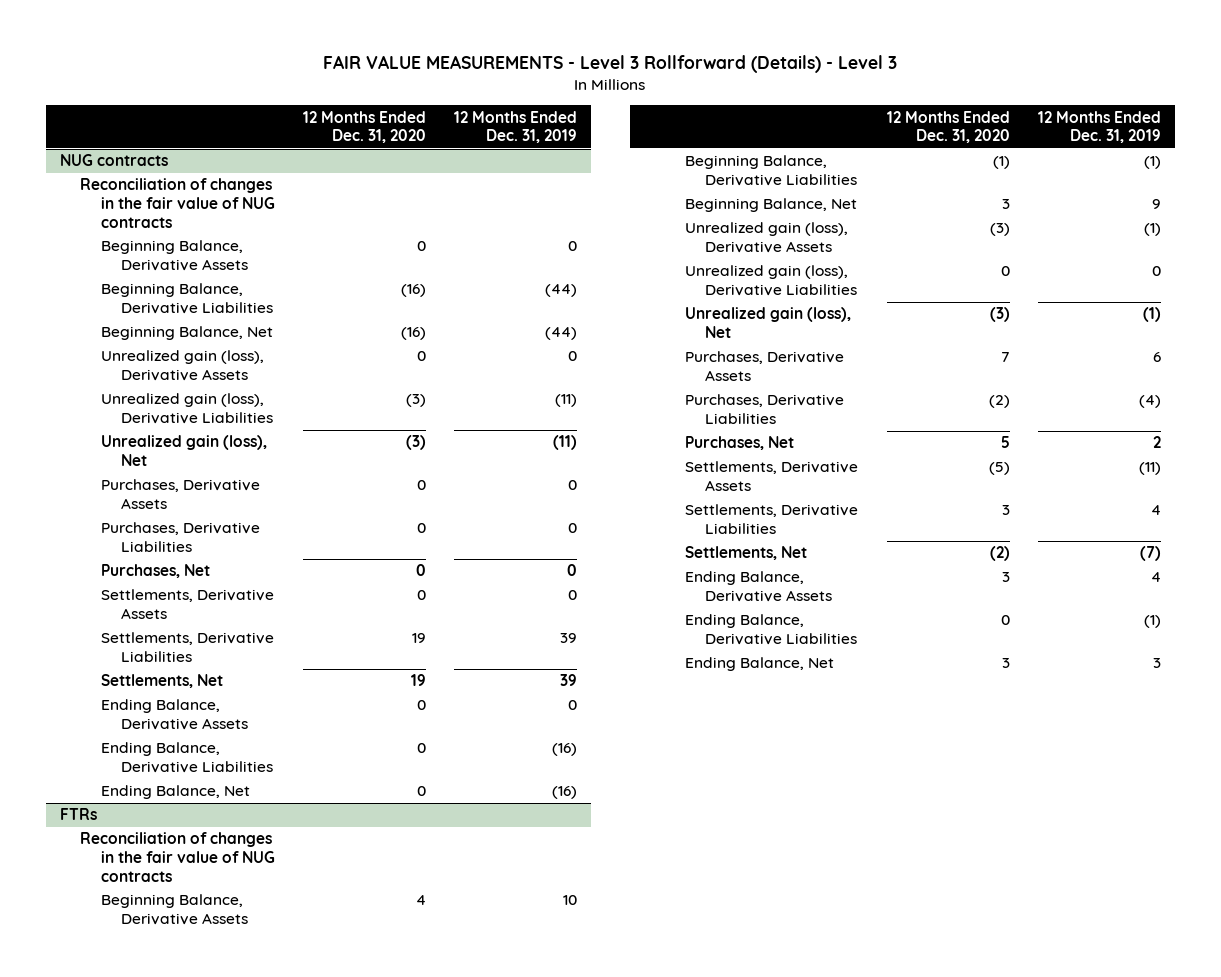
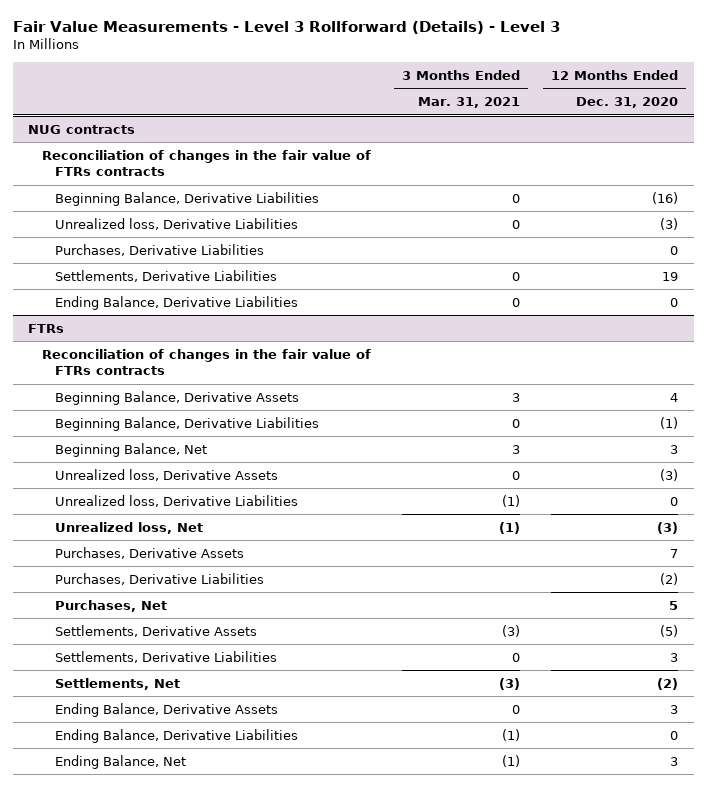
- FAIR VALUE MEASUREMENTS - Level 3 Rollforward (Details) - Level 3
+ Fair Value Measurements - Level 3 Rollforward (Details) - Level 3
- | 12 Months Ended Dec. 31, 2020 | 12 Months Ended Dec. 31, 2019
+ | 3 Months Ended Mar. 31, 2021 | 12 Months Ended Dec. 31, 2020
@ NUG contracts
- Reconciliation of changes in the fair value of NUG contracts
- Beginning Balance, Derivative Assets | 0 | 0
+ Reconciliation of changes in the fair value of FTRs contracts
- Beginning Balance, Net | (16) | (44)
- Unrealized gain (loss), Derivative Assets | 0 | 0
- Unrealized gain (loss), Derivative Liabilities | (3) | (11)
- Unrealized gain (loss), Net | (3) | (11)
- Purchases, Derivative Assets | 0 | 0
+ Unrealized loss, Derivative Liabilities | 0 | (3)
- Purchases, Net | 0 | 0
- Settlements, Derivative Assets | 0 | 0
- Settlements, Net | 19 | 39
- Ending Balance, Derivative Assets | 0 | 0
- Ending Balance, Net | 0 | (16)
@ FTRs
- Reconciliation of changes in the fair value of NUG contracts
+ Reconciliation of changes in the fair value of FTRs contracts
- Unrealized gain (loss), Derivative Assets | (3) | (1)
- Unrealized gain (loss), Derivative Liabilities | 0 | 0
- Unrealized gain (loss), Net | (3) | (1)
+ Unrealized loss, Derivative Assets | 0 | (3)
+ Unrealized loss, Derivative Liabilities | (1) | 0
+ Unrealized loss, Net | (1) | (3)

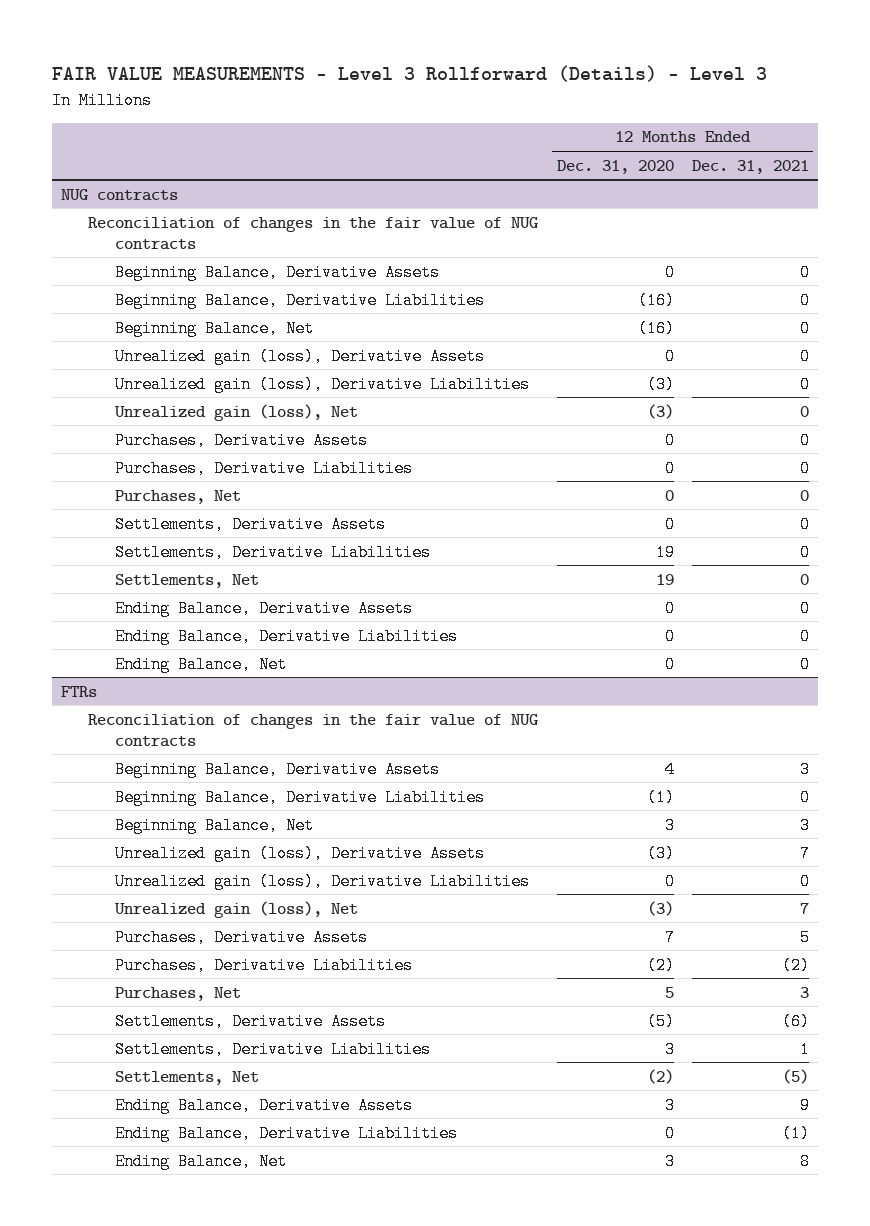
- Fair Value Measurements - Level 3 Rollforward (Details) - Level 3
+ FAIR VALUE MEASUREMENTS - Level 3 Rollforward (Details) - Level 3
- | 3 Months Ended Mar. 31, 2021 | 12 Months Ended Dec. 31, 2020
+ | 12 Months Ended Dec. 31, 2020 | 12 Months Ended Dec. 31, 2021
@ NUG contracts
- Reconciliation of changes in the fair value of FTRs contracts
+ Reconciliation of changes in the fair value of NUG contracts
+ Beginning Balance, Derivative Assets | 0 | 0
- Unrealized loss, Derivative Liabilities | 0 | (3)
+ Beginning Balance, Net | (16) | 0
+ Unrealized gain (loss), Derivative Assets | 0 | 0
+ Unrealized gain (loss), Derivative Liabilities | (3) | 0
+ Unrealized gain (loss), Net | (3) | 0
+ Purchases, Derivative Assets | 0 | 0
+ Purchases, Net | 0 | 0
+ Settlements, Derivative Assets | 0 | 0
+ Settlements, Net | 19 | 0
+ Ending Balance, Derivative Assets | 0 | 0
+ Ending Balance, Net | 0 | 0
@ FTRs
- Reconciliation of changes in the fair value of FTRs contracts
+ Reconciliation of changes in the fair value of NUG contracts
- Unrealized loss, Derivative Assets | 0 | (3)
- Unrealized loss, Derivative Liabilities | (1) | 0
- Unrealized loss, Net | (1) | (3)
+ Unrealized gain (loss), Derivative Assets | (3) | 7
+ Unrealized gain (loss), Derivative Liabilities | 0 | 0
+ Unrealized gain (loss), Net | (3) | 7

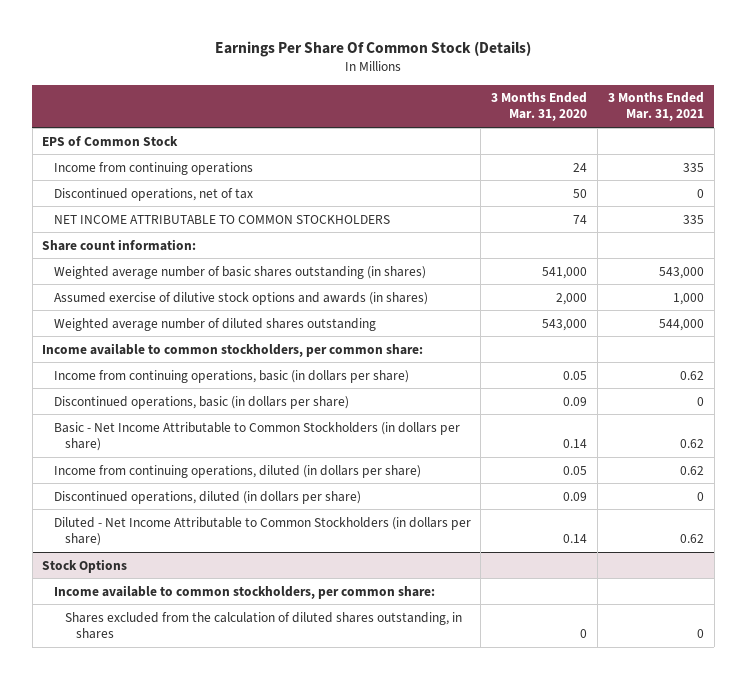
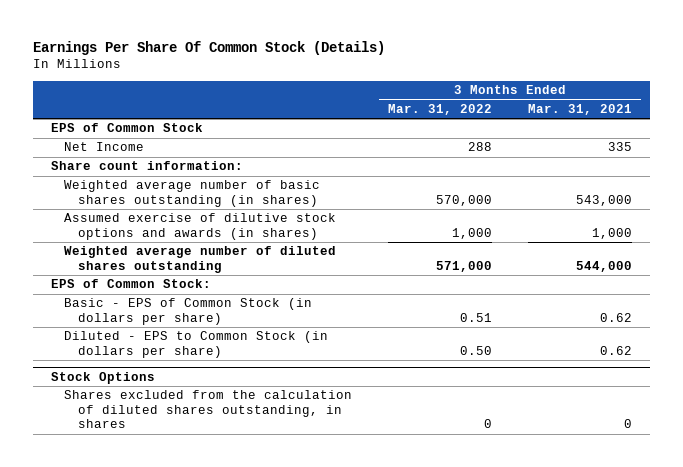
- | 3 Months Ended Mar. 31, 2020 | 3 Months Ended Mar. 31, 2021
+ | 3 Months Ended Mar. 31, 2022 | 3 Months Ended Mar. 31, 2021
- Income from continuing operations | 24 | 335
- Discontinued operations, net of tax | 50 | 0
- NET INCOME ATTRIBUTABLE TO COMMON STOCKHOLDERS | 74 | 335
+ Net Income | 288 | 335
- Income available to common stockholders, per common share:
- Income from continuing operations, basic (in dollars per share) | 0.05 | 0.62
- Discontinued operations, basic (in dollars per share) | 0.09 | 0
- Basic - Net Income Attributable to Common Stockholders (in dollars per share) | 0.14 | 0.62
- Income from continuing operations, diluted (in dollars per share) | 0.05 | 0.62
- Discontinued operations, diluted (in dollars per share) | 0.09 | 0
- Diluted - Net Income Attributable to Common Stockholders (in dollars per share) | 0.14 | 0.62
+ EPS of Common Stock:
+ Basic - EPS of Common Stock (in dollars per share) | 0.51 | 0.62
+ Diluted - EPS to Common Stock (in dollars per share) | 0.50 | 0.62
@ Stock Options
- Income available to common stockholders, per common share:

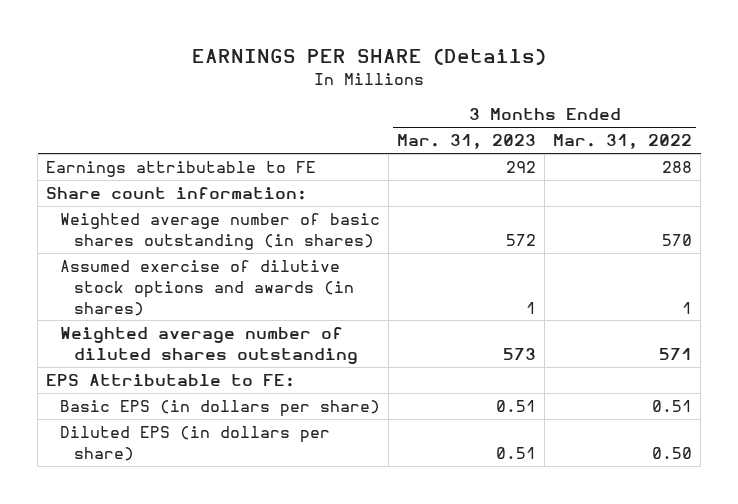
- Earnings Per Share Of Common Stock (Details)
+ EARNINGS PER SHARE (Details)
- | 3 Months Ended Mar. 31, 2022 | 3 Months Ended Mar. 31, 2021
+ | 3 Months Ended Mar. 31, 2023 | 3 Months Ended Mar. 31, 2022
- EPS of Common Stock
- Net Income | 288 | 335
+ Earnings attributable to FE | 292 | 288
- Weighted average number of basic shares outstanding (in shares) | 570,000 | 543,000
- Assumed exercise of dilutive stock options and awards (in shares) | 1,000 | 1,000
- Weighted average number of diluted shares outstanding | 571,000 | 544,000
- EPS of Common Stock:
- Basic - EPS of Common Stock (in dollars per share) | 0.51 | 0.62
- Diluted - EPS to Common Stock (in dollars per share) | 0.50 | 0.62
- Stock Options
- Shares excluded from the calculation of diluted shares outstanding, in shares | 0 | 0
+ Weighted average number of basic shares outstanding (in shares) | 572 | 570
+ Assumed exercise of dilutive stock options and awards (in shares) | 1 | 1
+ Weighted average number of diluted shares outstanding | 573 | 571
+ EPS Attributable to FE:
+ Basic EPS (in dollars per share) | 0.51 | 0.51
+ Diluted EPS (in dollars per share) | 0.51 | 0.50

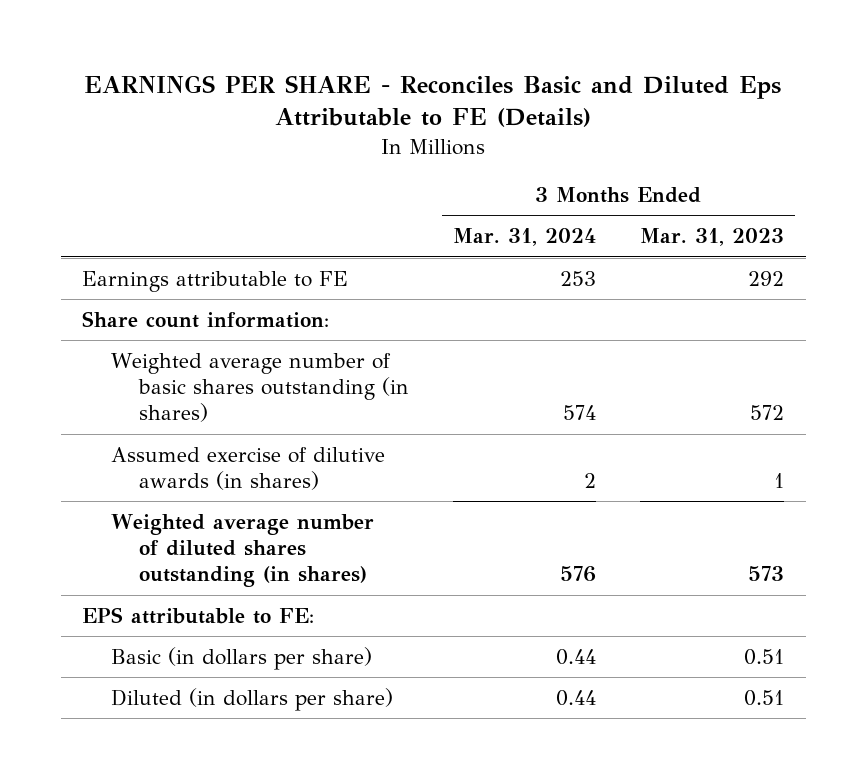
- EARNINGS PER SHARE (Details)
+ EARNINGS PER SHARE - Reconciles Basic and Diluted Eps Attributable to FE (Details)
- | 3 Months Ended Mar. 31, 2023 | 3 Months Ended Mar. 31, 2022
+ | 3 Months Ended Mar. 31, 2024 | 3 Months Ended Mar. 31, 2023
- Assumed exercise of dilutive stock options and awards (in shares) | 1 | 1
- Weighted average number of diluted shares outstanding | 573 | 571
- EPS Attributable to FE:
- Basic EPS (in dollars per share) | 0.51 | 0.51
- Diluted EPS (in dollars per share) | 0.51 | 0.50
+ Assumed exercise of dilutive awards (in shares) | 2 | 1
+ Weighted average number of diluted shares outstanding (in shares) | 576 | 573
+ EPS attributable to FE:
+ Basic (in dollars per share) | 0.44 | 0.51
+ Diluted (in dollars per share) | 0.44 | 0.51

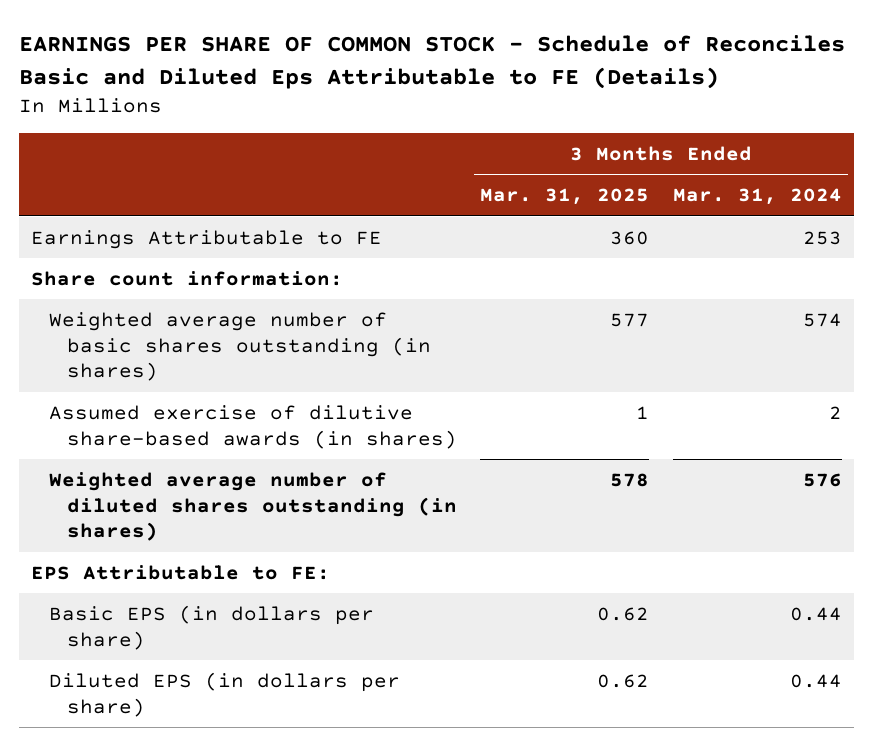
- EARNINGS PER SHARE - Reconciles Basic and Diluted Eps Attributable to FE (Details)
+ EARNINGS PER SHARE OF COMMON STOCK - Schedule of Reconciles Basic and Diluted Eps Attributable to FE (Details)
- | 3 Months Ended Mar. 31, 2024 | 3 Months Ended Mar. 31, 2023
+ | 3 Months Ended Mar. 31, 2025 | 3 Months Ended Mar. 31, 2024
- Earnings attributable to FE | 253 | 292
+ Earnings Attributable to FE | 360 | 253
- Assumed exercise of dilutive awards (in shares) | 2 | 1
+ Assumed exercise of dilutive share-based awards (in shares) | 1 | 2
- EPS attributable to FE:
- Basic (in dollars per share) | 0.44 | 0.51
- Diluted (in dollars per share) | 0.44 | 0.51
+ EPS Attributable to FE:
+ Basic EPS (in dollars per share) | 0.62 | 0.44
+ Diluted EPS (in dollars per share) | 0.62 | 0.44

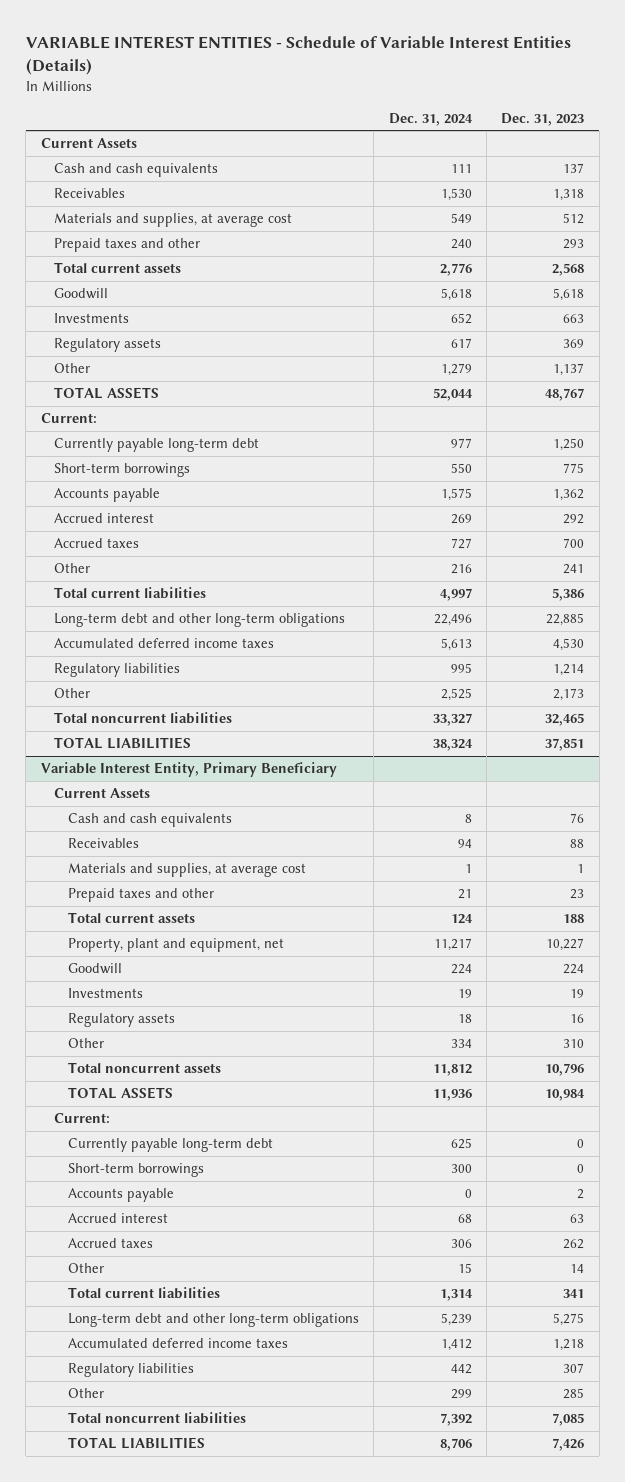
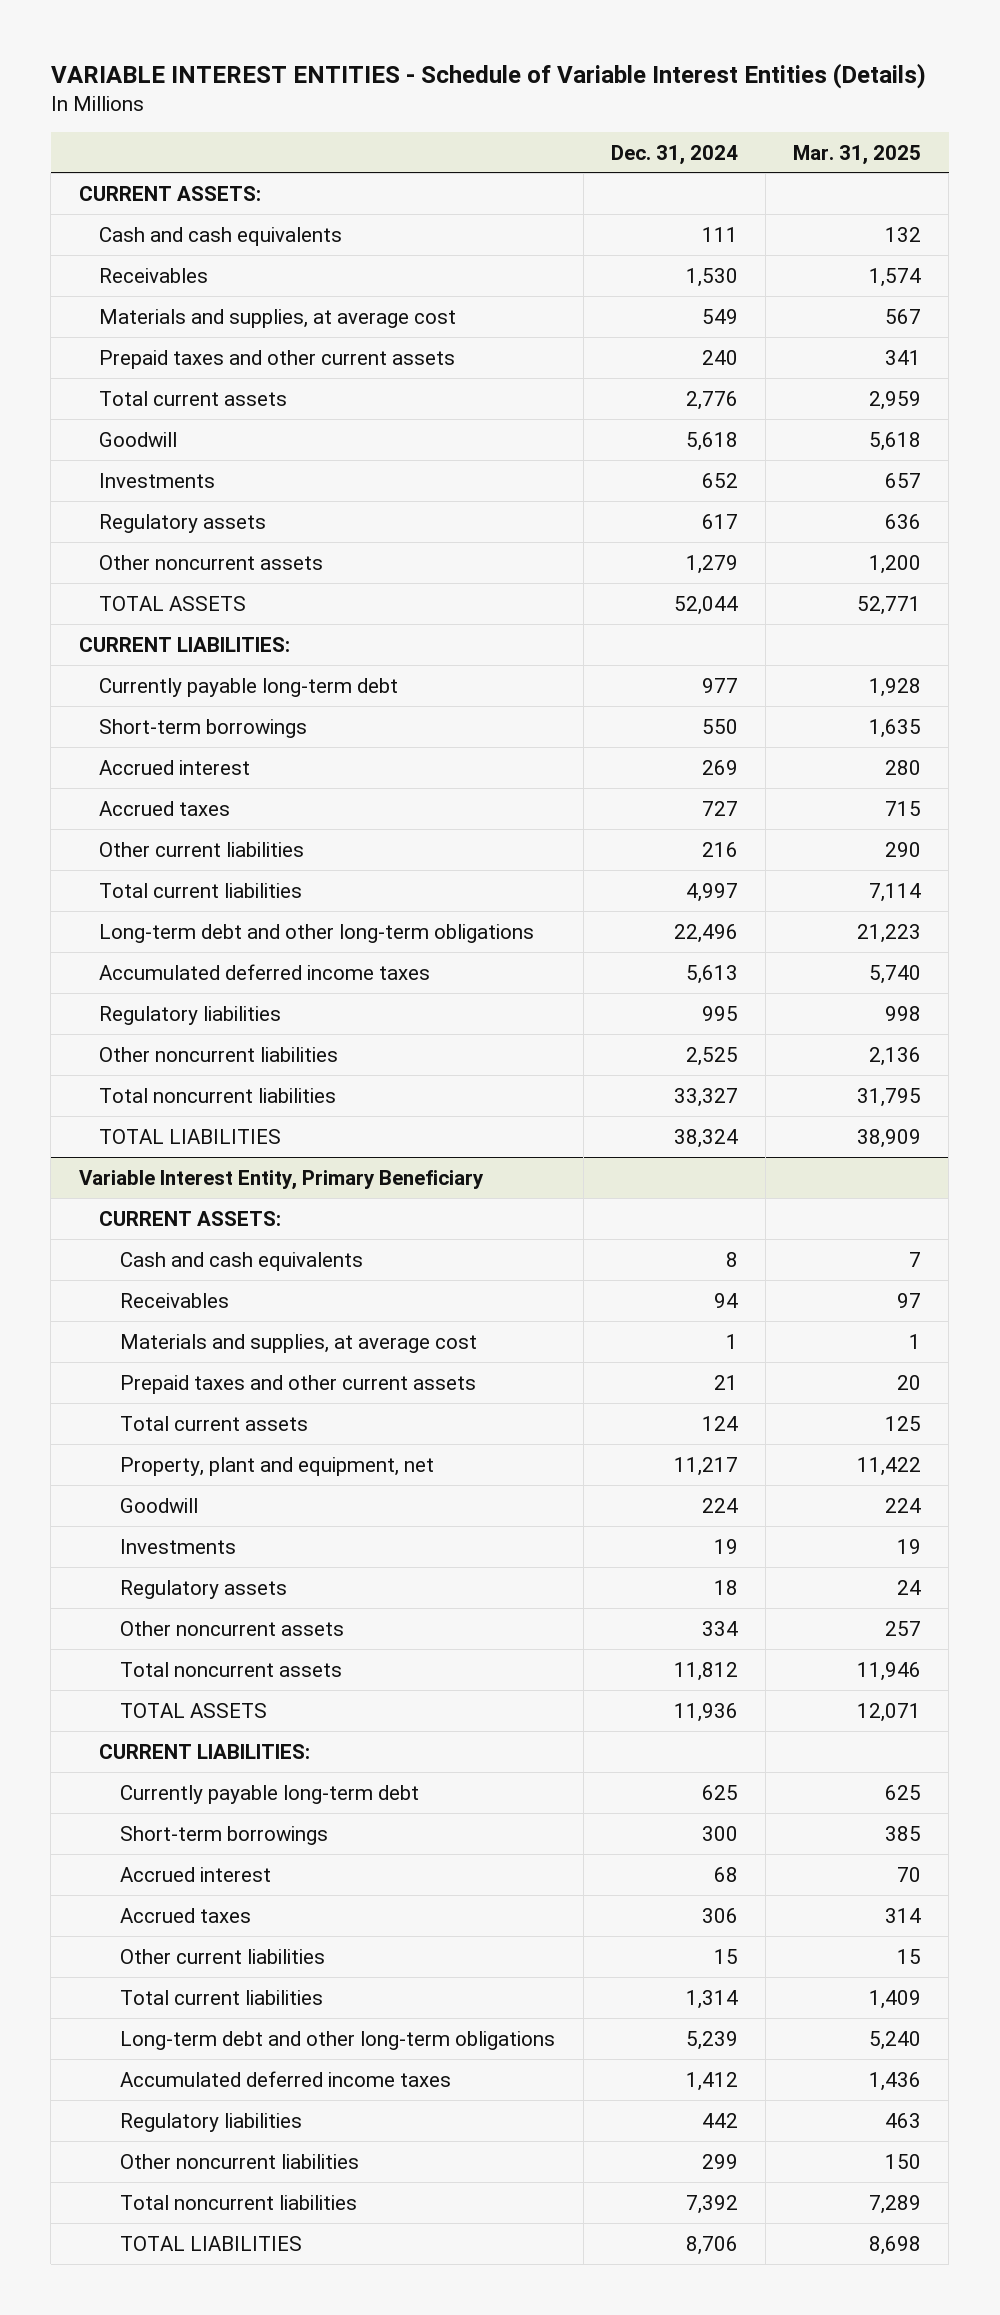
- | Dec. 31, 2024 | Dec. 31, 2023
+ | Dec. 31, 2024 | Mar. 31, 2025
- Current Assets
+ CURRENT ASSETS:
- Prepaid taxes and other | 240 | 293
+ Prepaid taxes and other current assets | 240 | 341
- Other | 1,279 | 1,137
+ Other noncurrent assets | 1,279 | 1,200
- Current:
+ CURRENT LIABILITIES:
- Accounts payable | 1,575 | 1,362
- Other | 216 | 241
+ Other current liabilities | 216 | 290
- Other | 2,525 | 2,173
+ Other noncurrent liabilities | 2,525 | 2,136
@ Variable Interest Entity, Primary Beneficiary
- Current Assets
+ CURRENT ASSETS:
- Prepaid taxes and other | 21 | 23
+ Prepaid taxes and other current assets | 21 | 20
- Other | 334 | 310
+ Other noncurrent assets | 334 | 257
- Current:
+ CURRENT LIABILITIES:
- Accounts payable | 0 | 2
- Other | 15 | 14
+ Other current liabilities | 15 | 15
- Other | 299 | 285
+ Other noncurrent liabilities | 299 | 150

